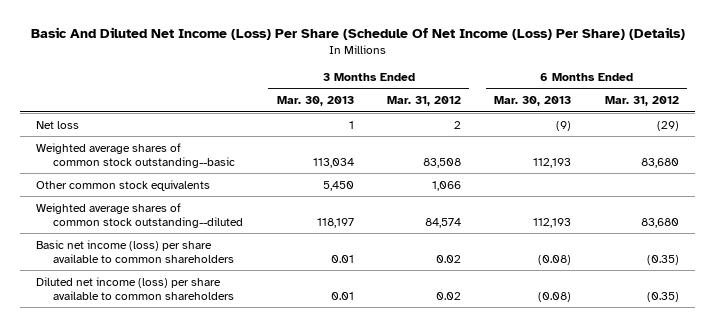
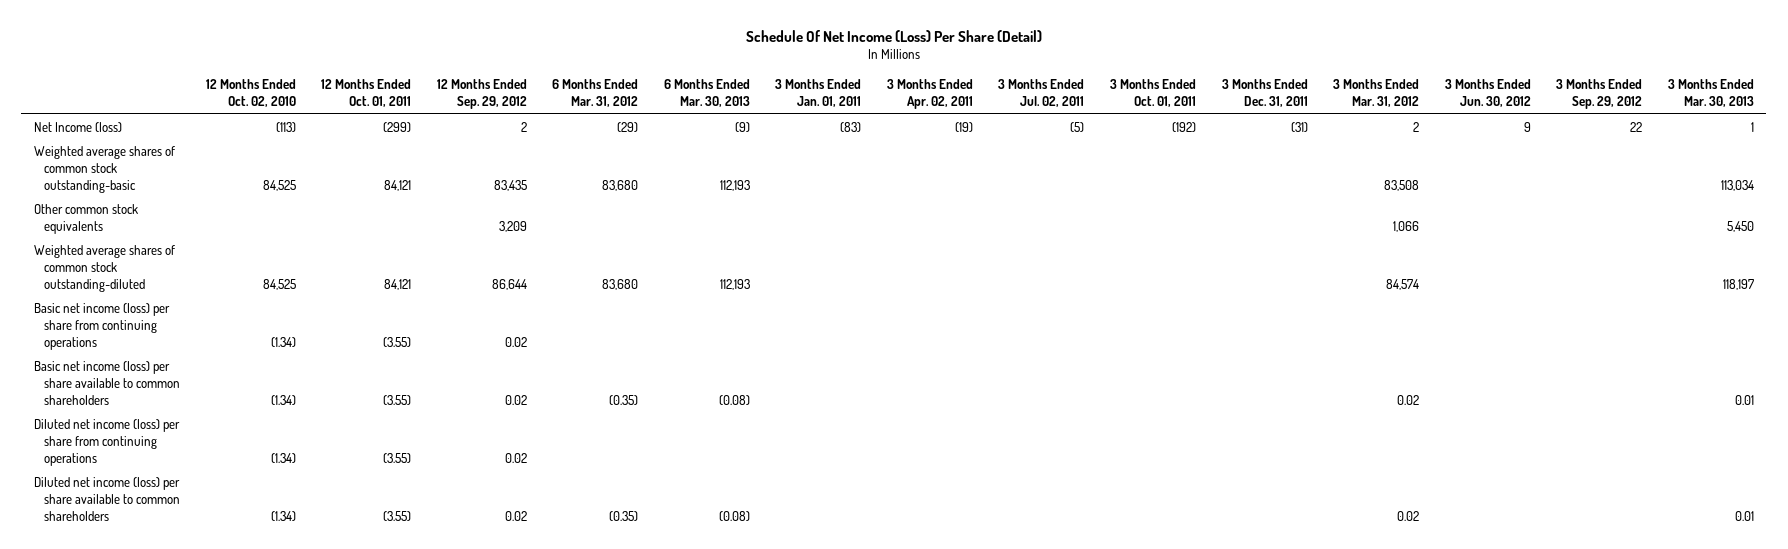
- Basic And Diluted Net Income (Loss) Per Share (Schedule Of Net Income (Loss) Per Share) (Details)
+ Schedule Of Net Income (Loss) Per Share (Detail)
- | 3 Months Ended Mar. 30, 2013 | 3 Months Ended Mar. 31, 2012 | 6 Months Ended Mar. 30, 2013 | 6 Months Ended Mar. 31, 2012
+ | 12 Months Ended Oct. 02, 2010 | 12 Months Ended Oct. 01, 2011 | 12 Months Ended Sep. 29, 2012 | 6 Months Ended Mar. 31, 2012 | 6 Months Ended Mar. 30, 2013 | 3 Months Ended Jan. 01, 2011 | 3 Months Ended Apr. 02, 2011 | 3 Months Ended Jul. 02, 2011 | 3 Months Ended Oct. 01, 2011 | 3 Months Ended Dec. 31, 2011 | 3 Months Ended Mar. 31, 2012 | 3 Months Ended Jun. 30, 2012 | 3 Months Ended Sep. 29, 2012 | 3 Months Ended Mar. 30, 2013
- Net loss | 1 | 2 | (9) | (29)
- Weighted average shares of common stock outstanding--basic | 113,034 | 83,508 | 112,193 | 83,680
+ Net Income (loss) | (113) | (299) | 2 | (29) | (9) | (83) | (19) | (5) | (192) | (31) | 2 | 9 | 22 | 1
+ Weighted average shares of common stock outstanding-basic | 84,525 | 84,121 | 83,435 | 83,680 | 112,193 | | | | | | 83,508 | | | 113,034
- Weighted average shares of common stock outstanding--diluted | 118,197 | 84,574 | 112,193 | 83,680
+ Weighted average shares of common stock outstanding-diluted | 84,525 | 84,121 | 86,644 | 83,680 | 112,193 | | | | | | 84,574 | | | 118,197
+ Basic net income (loss) per share from continuing operations | (1.34) | (3.55) | 0.02 | | | | | | | | | | |
+ Diluted net income (loss) per share from continuing operations | (1.34) | (3.55) | 0.02 | | | | | | | | | | |

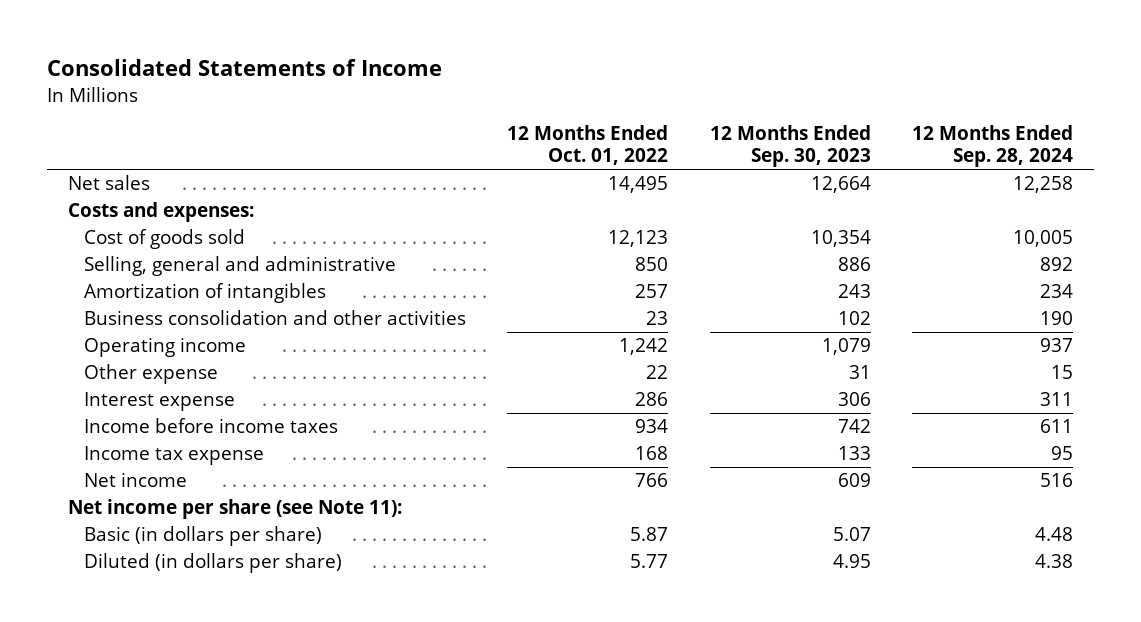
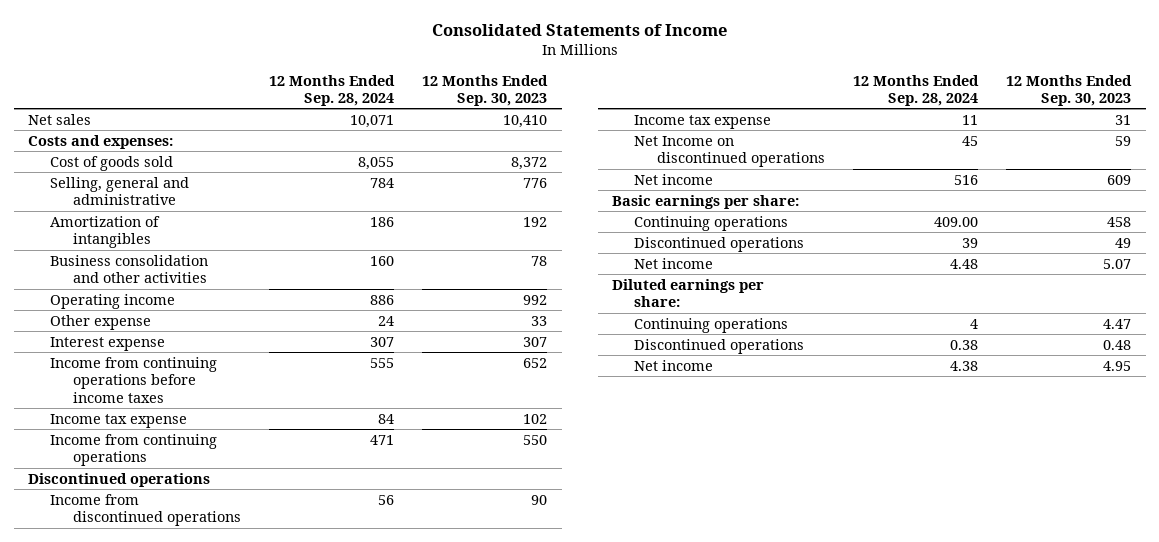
- | 12 Months Ended Oct. 01, 2022 | 12 Months Ended Sep. 30, 2023 | 12 Months Ended Sep. 28, 2024
+ | 12 Months Ended Sep. 28, 2024 | 12 Months Ended Sep. 30, 2023
- Net sales | 14,495 | 12,664 | 12,258
+ Net sales | 10,071 | 10,410
- Cost of goods sold | 12,123 | 10,354 | 10,005
- Selling, general and administrative | 850 | 886 | 892
- Amortization of intangibles | 257 | 243 | 234
- Business consolidation and other activities | 23 | 102 | 190
- Operating income | 1,242 | 1,079 | 937
- Other expense | 22 | 31 | 15
- Interest expense | 286 | 306 | 311
- Income before income taxes | 934 | 742 | 611
- Income tax expense | 168 | 133 | 95
+ Cost of goods sold | 8,055 | 8,372
+ Selling, general and administrative | 784 | 776
+ Amortization of intangibles | 186 | 192
+ Business consolidation and other activities | 160 | 78
+ Operating income | 886 | 992
+ Other expense | 24 | 33
+ Interest expense | 307 | 307
+ Income from continuing operations before income taxes | 555 | 652
+ Income tax expense | 84 | 102
+ Income from continuing operations | 471 | 550
+ Discontinued operations
+ Income from discontinued operations | 56 | 90
+ Income tax expense | 11 | 31
+ Net Income on discontinued operations | 45 | 59
- Net income per share (see Note 11):
- Basic (in dollars per share) | 5.87 | 5.07 | 4.48
- Diluted (in dollars per share) | 5.77 | 4.95 | 4.38
+ Basic earnings per share:
+ Continuing operations | 409.00 | 458
+ Discontinued operations | 39 | 49
+ Net income | 4.48 | 5.07
+ Diluted earnings per share:
+ Continuing operations | 4 | 4.47
+ Discontinued operations | 0.38 | 0.48
+ Net income | 4.38 | 4.95

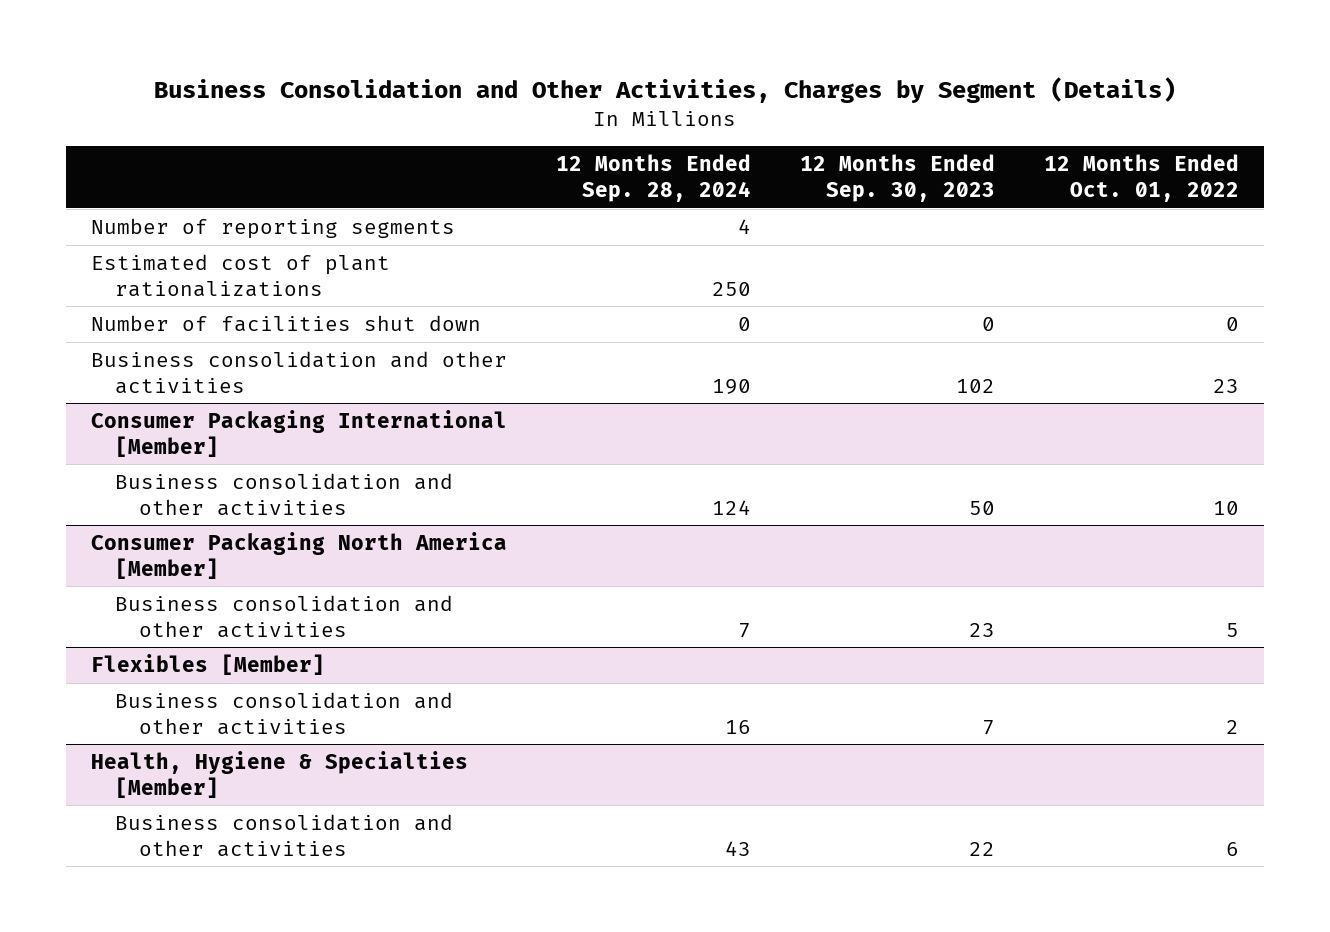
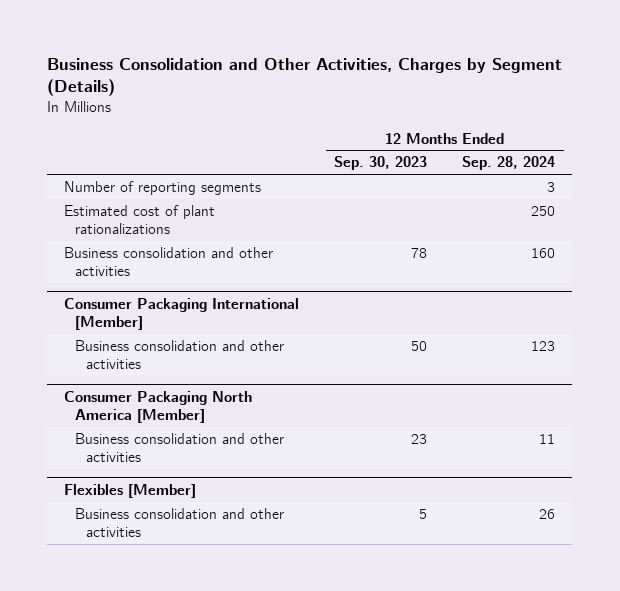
- | 12 Months Ended Sep. 28, 2024 | 12 Months Ended Sep. 30, 2023 | 12 Months Ended Oct. 01, 2022
+ | 12 Months Ended Sep. 30, 2023 | 12 Months Ended Sep. 28, 2024
- Number of reporting segments | 4 | |
+ Number of reporting segments | | 3
- Number of facilities shut down | 0 | 0 | 0
- Business consolidation and other activities | 190 | 102 | 23
+ Business consolidation and other activities | 78 | 160
@ Consumer Packaging International [Member]
- Business consolidation and other activities | 124 | 50 | 10
+ Business consolidation and other activities | 50 | 123
@ Consumer Packaging North America [Member]
- Business consolidation and other activities | 7 | 23 | 5
+ Business consolidation and other activities | 23 | 11
@ Flexibles [Member]
- Business consolidation and other activities | 16 | 7 | 2
- Health, Hygiene & Specialties [Member]
- Business consolidation and other activities | 43 | 22 | 6
@ Flexibles [Member]
+ Business consolidation and other activities | 5 | 26

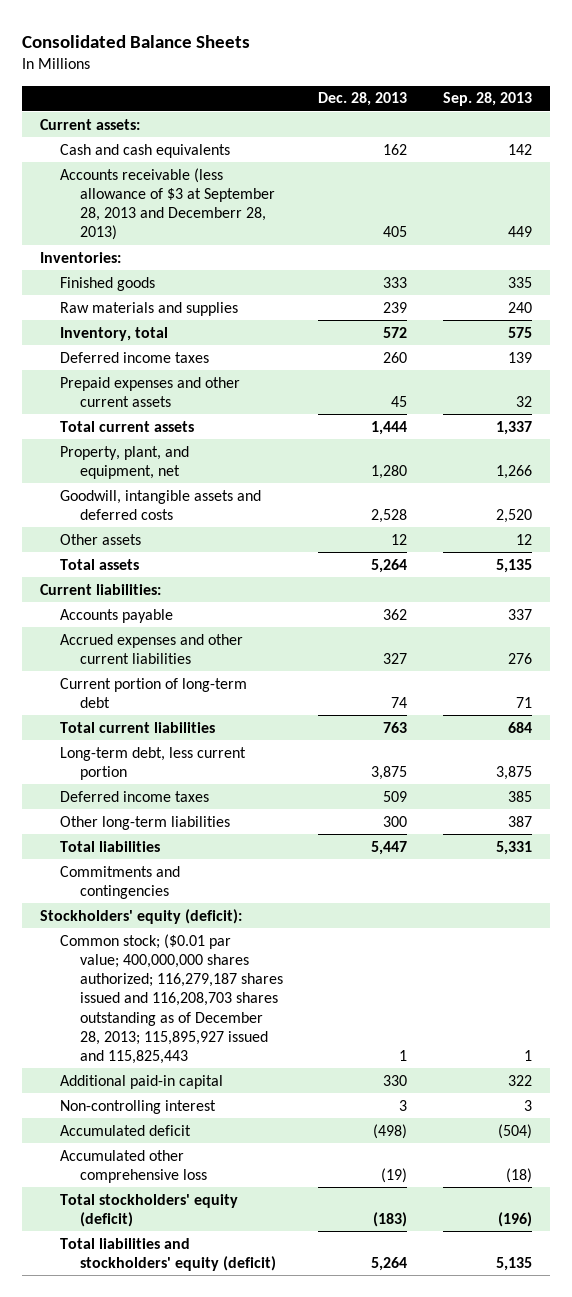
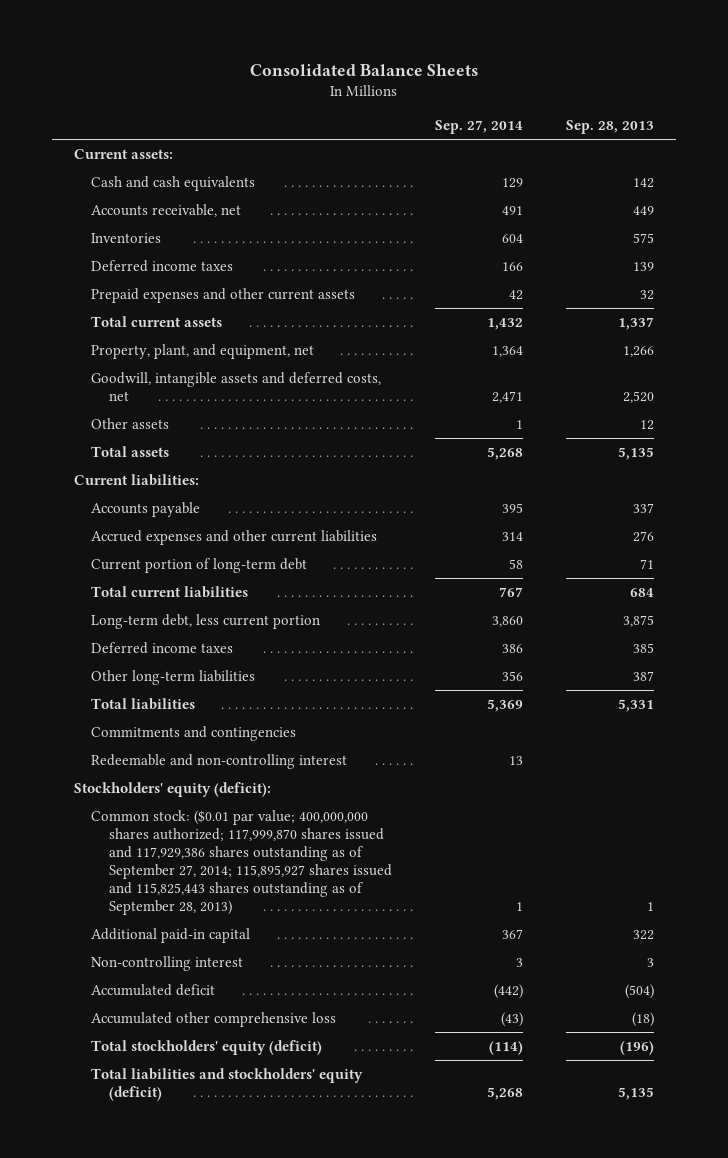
- | Dec. 28, 2013 | Sep. 28, 2013
+ | Sep. 27, 2014 | Sep. 28, 2013
- Accounts receivable (less allowance of $3 at September 28, 2013 and Decemberr 28, 2013) | 405 | 449
- Inventories:
- Finished goods | 333 | 335
- Raw materials and supplies | 239 | 240
- Inventory, total | 572 | 575
+ Accounts receivable, net | 491 | 449
+ Inventories | 604 | 575
- Goodwill, intangible assets and deferred costs | 2,528 | 2,520
+ Goodwill, intangible assets and deferred costs, net | 2,471 | 2,520
+ Redeemable and non-controlling interest | 13 |
- Common stock; ($0.01 par value; 400,000,000 shares authorized; 116,279,187 shares issued and 116,208,703 shares outstanding as of December 28, 2013; 115,895,927 issued and 115,825,443 | 1 | 1
+ Common stock: ($0.01 par value; 400,000,000 shares authorized; 117,999,870 shares issued and 117,929,386 shares outstanding as of September 27, 2014; 115,895,927 shares issued and 115,825,443 shares outstanding as of September 28, 2013) | 1 | 1

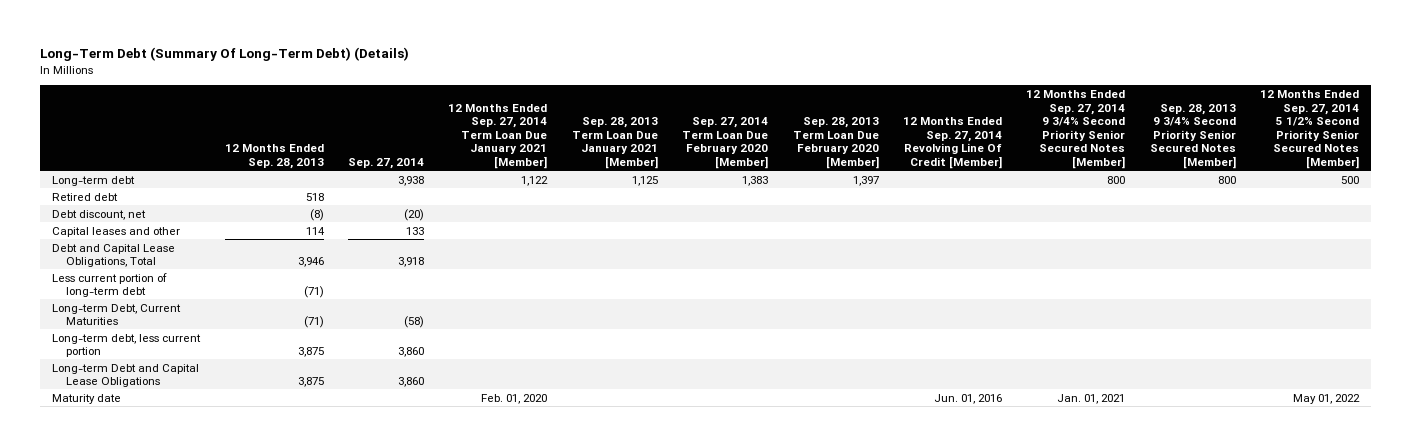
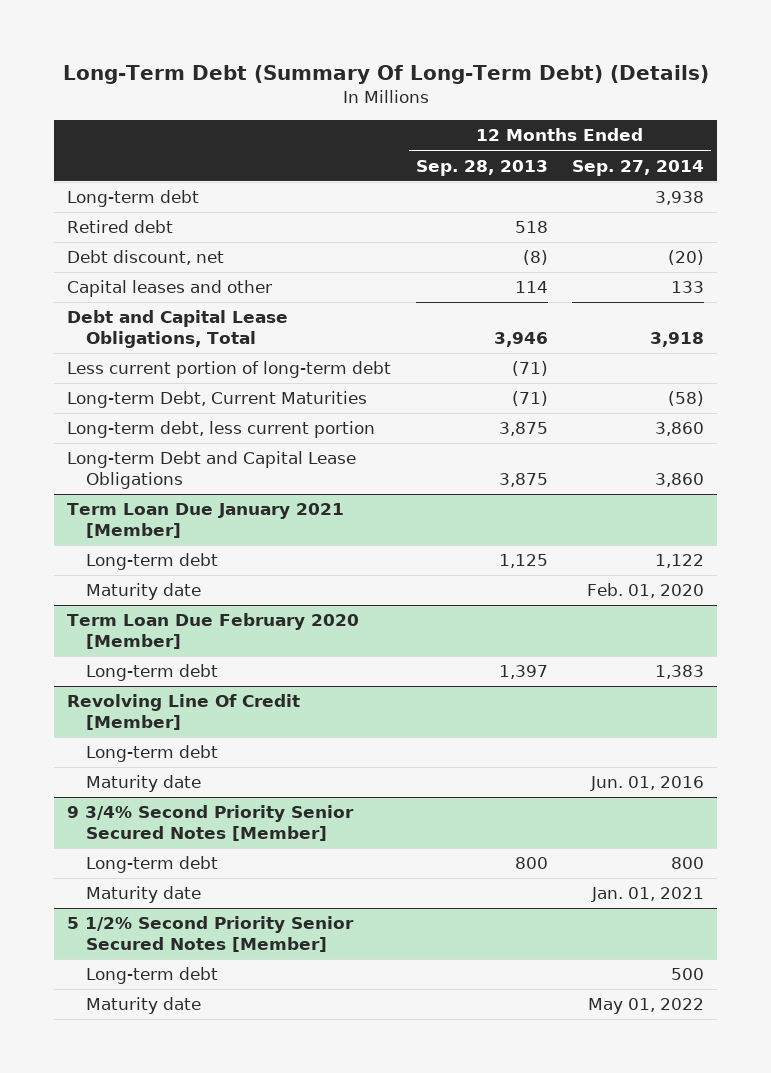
- | 12 Months Ended Sep. 28, 2013 | Sep. 27, 2014 | 12 Months Ended Sep. 27, 2014 Term Loan Due January 2021 [Member] | Sep. 28, 2013 Term Loan Due January 2021 [Member] | Sep. 27, 2014 Term Loan Due February 2020 [Member] | Sep. 28, 2013 Term Loan Due February 2020 [Member] | 12 Months Ended Sep. 27, 2014 Revolving Line Of Credit [Member] | 12 Months Ended Sep. 27, 2014 9 3/4% Second Priority Senior Secured Notes [Member] | Sep. 28, 2013 9 3/4% Second Priority Senior Secured Notes [Member] | 12 Months Ended Sep. 27, 2014 5 1/2% Second Priority Senior Secured Notes [Member]
+ | 12 Months Ended Sep. 28, 2013 | 12 Months Ended Sep. 27, 2014
+ Term Loan Due January 2021 [Member]
+ Long-term debt | 1,125 | 1,122
+ Term Loan Due February 2020 [Member]
+ Long-term debt | 1,397 | 1,383
+ Revolving Line Of Credit [Member]
+ Long-term debt
+ Maturity date | | Jun. 01, 2016
+ 9 3/4% Second Priority Senior Secured Notes [Member]
+ Long-term debt | 800 | 800
+ Maturity date | | Jan. 01, 2021
+ 5 1/2% Second Priority Senior Secured Notes [Member]
+ Long-term debt | | 500
+ Maturity date | | May 01, 2022

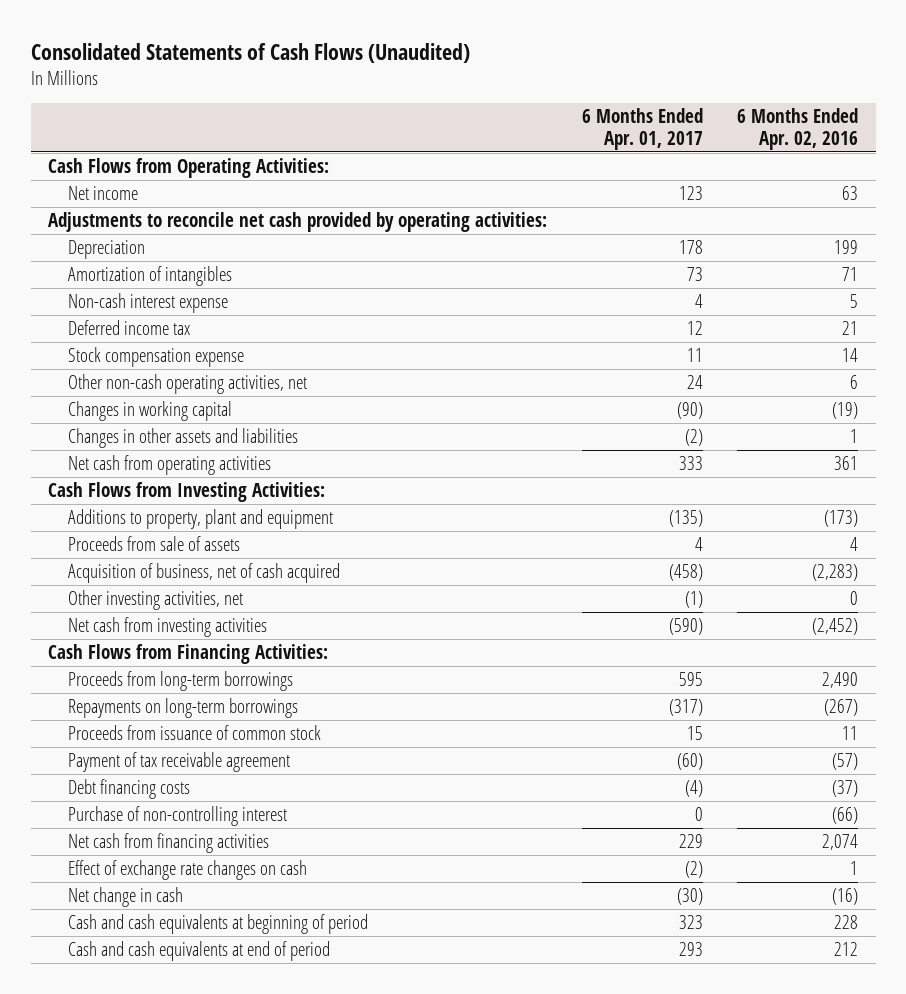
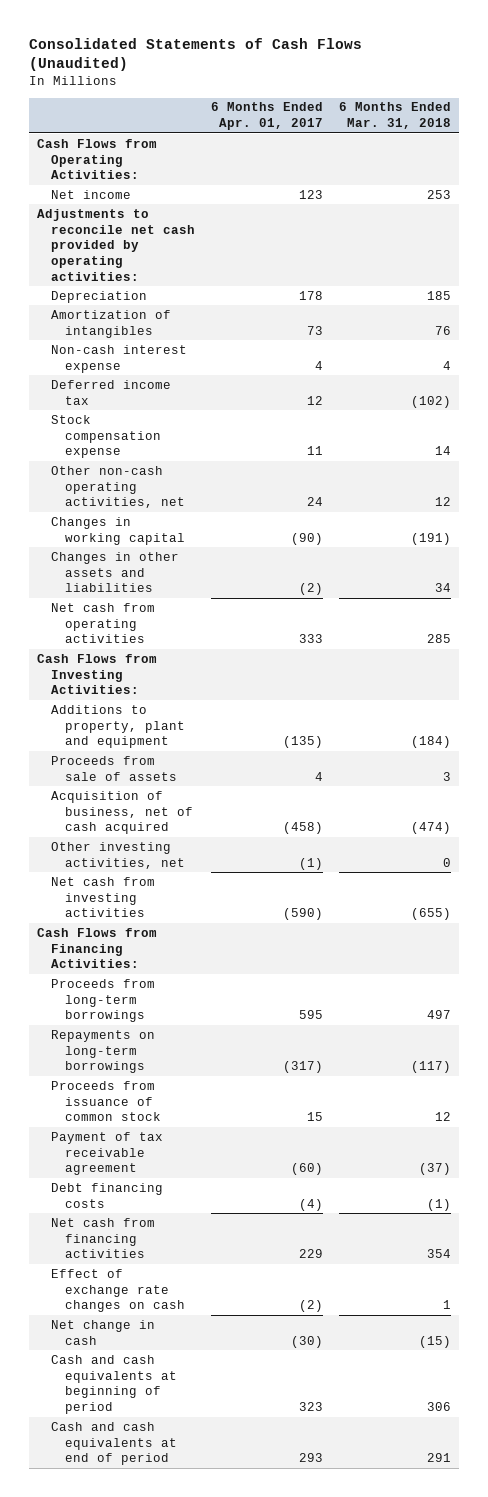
- | 6 Months Ended Apr. 01, 2017 | 6 Months Ended Apr. 02, 2016
+ | 6 Months Ended Apr. 01, 2017 | 6 Months Ended Mar. 31, 2018
- Purchase of non-controlling interest | 0 | (66)

